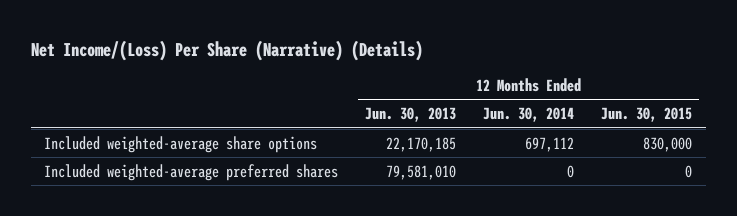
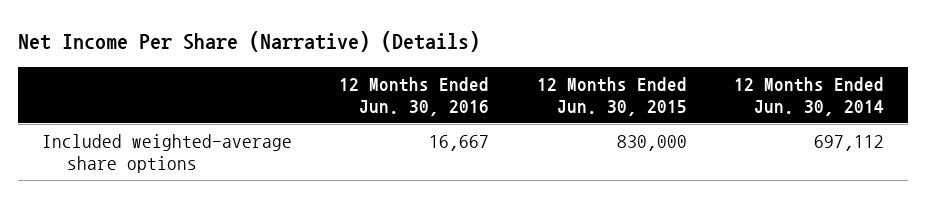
- Net Income/(Loss) Per Share (Narrative) (Details)
+ Net Income Per Share (Narrative) (Details)
- | 12 Months Ended Jun. 30, 2013 | 12 Months Ended Jun. 30, 2014 | 12 Months Ended Jun. 30, 2015
+ | 12 Months Ended Jun. 30, 2016 | 12 Months Ended Jun. 30, 2015 | 12 Months Ended Jun. 30, 2014
- Included weighted-average preferred shares | 79,581,010 | 0 | 0

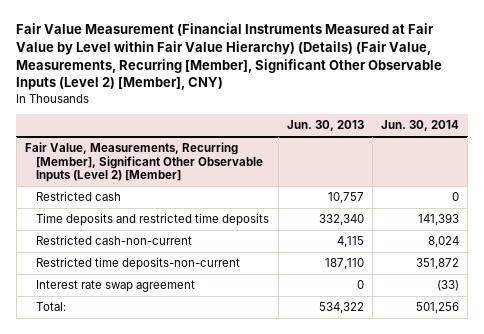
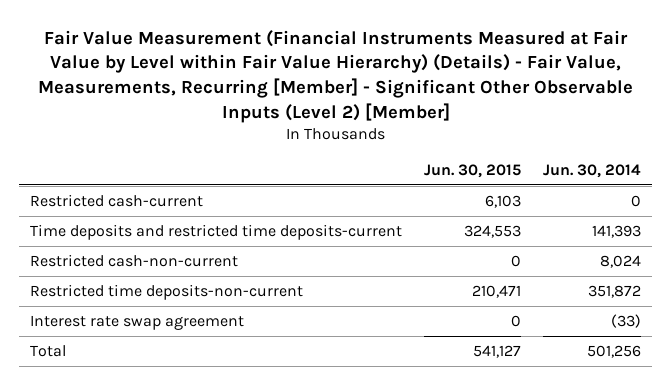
- Fair Value Measurement (Financial Instruments Measured at Fair Value by Level within Fair Value Hierarchy) (Details) (Fair Value, Measurements, Recurring [Member], Significant Other Observable Inputs (Level 2) [Member], CNY)
+ Fair Value Measurement (Financial Instruments Measured at Fair Value by Level within Fair Value Hierarchy) (Details) - Fair Value, Measurements, Recurring [Member] - Significant Other Observable Inputs (Level 2) [Member]
- | Jun. 30, 2013 | Jun. 30, 2014
+ | Jun. 30, 2015 | Jun. 30, 2014
- Fair Value, Measurements, Recurring [Member], Significant Other Observable Inputs (Level 2) [Member]
- Restricted cash | 10,757 | 0
- Time deposits and restricted time deposits | 332,340 | 141,393
+ Restricted cash-current | 6,103 | 0
+ Time deposits and restricted time deposits-current | 324,553 | 141,393
- Total: | 534,322 | 501,256
+ Total | 541,127 | 501,256

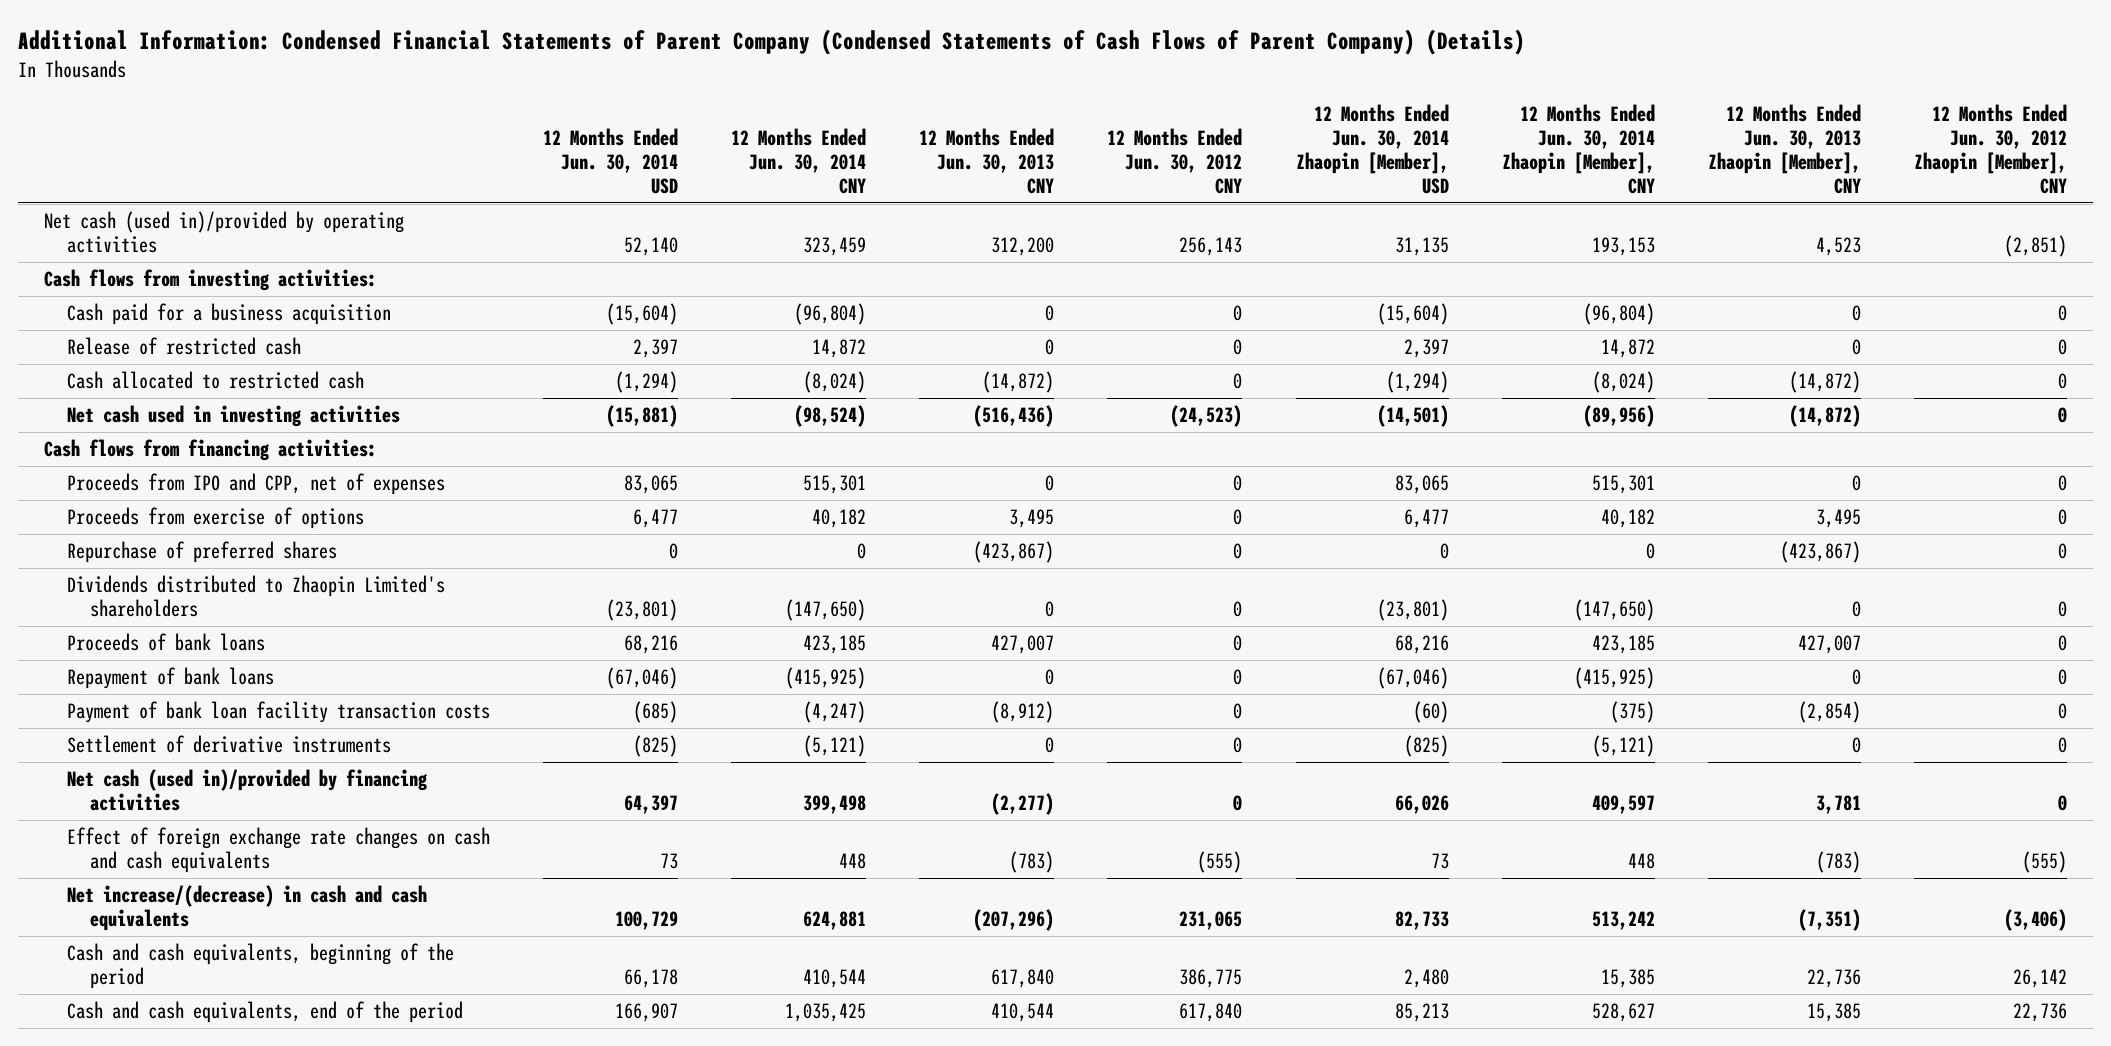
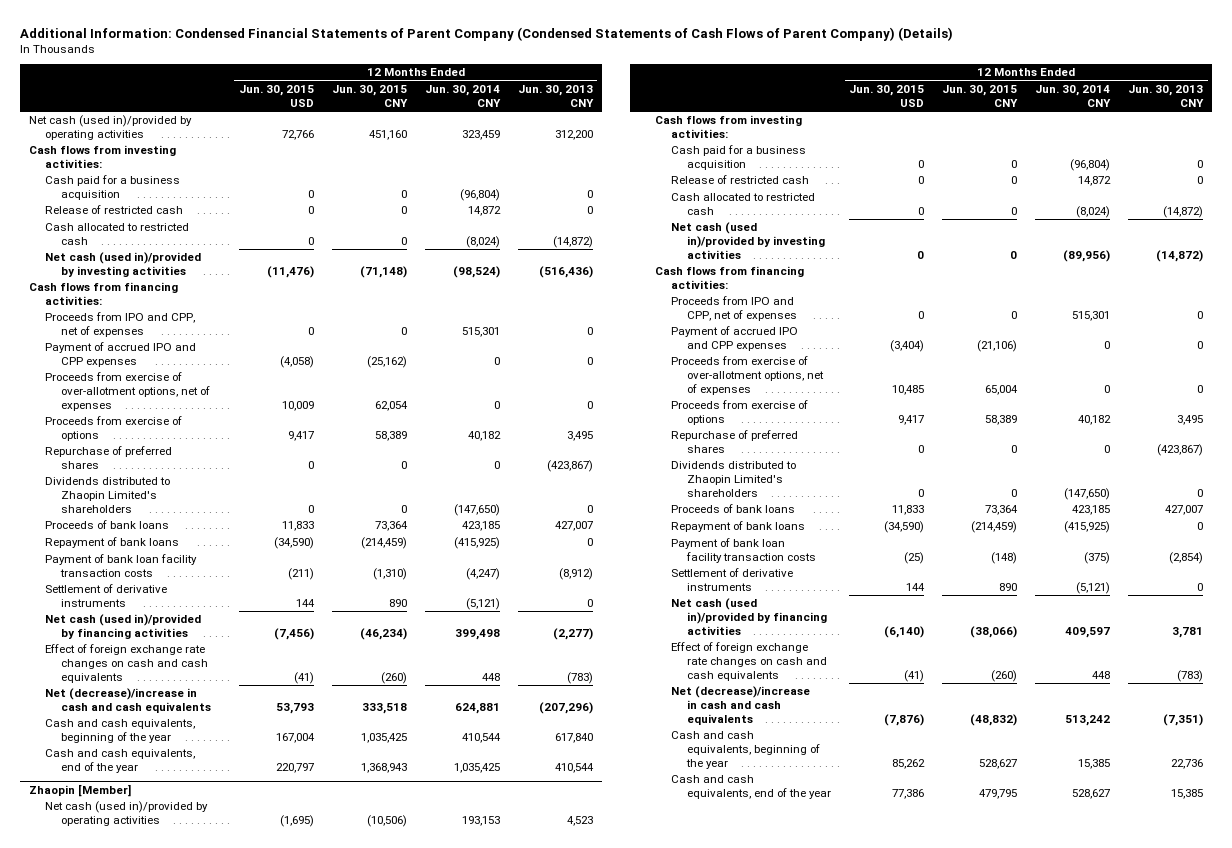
- | 12 Months Ended Jun. 30, 2014 USD | 12 Months Ended Jun. 30, 2014 CNY | 12 Months Ended Jun. 30, 2013 CNY | 12 Months Ended Jun. 30, 2012 CNY | 12 Months Ended Jun. 30, 2014 Zhaopin [Member], USD | 12 Months Ended Jun. 30, 2014 Zhaopin [Member], CNY | 12 Months Ended Jun. 30, 2013 Zhaopin [Member], CNY | 12 Months Ended Jun. 30, 2012 Zhaopin [Member], CNY
+ | 12 Months Ended Jun. 30, 2015 USD | 12 Months Ended Jun. 30, 2015 CNY | 12 Months Ended Jun. 30, 2014 CNY | 12 Months Ended Jun. 30, 2013 CNY
- Net cash used in investing activities | (15,881) | (98,524) | (516,436) | (24,523) | (14,501) | (89,956) | (14,872) | 0
+ Net cash (used in)/provided by investing activities | (11,476) | (71,148) | (98,524) | (516,436)
+ Payment of accrued IPO and CPP expenses | (4,058) | (25,162) | 0 | 0
+ Proceeds from exercise of over-allotment options, net of expenses | 10,009 | 62,054 | 0 | 0
- Net increase/(decrease) in cash and cash equivalents | 100,729 | 624,881 | (207,296) | 231,065 | 82,733 | 513,242 | (7,351) | (3,406)
- Cash and cash equivalents, beginning of the period | 66,178 | 410,544 | 617,840 | 386,775 | 2,480 | 15,385 | 22,736 | 26,142
- Cash and cash equivalents, end of the period | 166,907 | 1,035,425 | 410,544 | 617,840 | 85,213 | 528,627 | 15,385 | 22,736
+ Net (decrease)/increase in cash and cash equivalents | 53,793 | 333,518 | 624,881 | (207,296)
+ Cash and cash equivalents, beginning of the year | 167,004 | 1,035,425 | 410,544 | 617,840
+ Cash and cash equivalents, end of the year | 220,797 | 1,368,943 | 1,035,425 | 410,544
+ Zhaopin [Member]
+ Net cash (used in)/provided by operating activities | (1,695) | (10,506) | 193,153 | 4,523
+ Cash flows from investing activities:
+ Cash paid for a business acquisition | 0 | 0 | (96,804) | 0
+ Release of restricted cash | 0 | 0 | 14,872 | 0
+ Cash allocated to restricted cash | 0 | 0 | (8,024) | (14,872)
+ Net cash (used in)/provided by investing activities | 0 | 0 | (89,956) | (14,872)
+ Cash flows from financing activities:
+ Proceeds from IPO and CPP, net of expenses | 0 | 0 | 515,301 | 0
+ Payment of accrued IPO and CPP expenses | (3,404) | (21,106) | 0 | 0
+ Proceeds from exercise of over-allotment options, net of expenses | 10,485 | 65,004 | 0 | 0
+ Proceeds from exercise of options | 9,417 | 58,389 | 40,182 | 3,495
+ Repurchase of preferred shares | 0 | 0 | 0 | (423,867)
+ Dividends distributed to Zhaopin Limited's shareholders | 0 | 0 | (147,650) | 0
+ Proceeds of bank loans | 11,833 | 73,364 | 423,185 | 427,007
+ Repayment of bank loans | (34,590) | (214,459) | (415,925) | 0
+ Payment of bank loan facility transaction costs | (25) | (148) | (375) | (2,854)
+ Settlement of derivative instruments | 144 | 890 | (5,121) | 0
+ Net cash (used in)/provided by financing activities | (6,140) | (38,066) | 409,597 | 3,781
+ Effect of foreign exchange rate changes on cash and cash equivalents | (41) | (260) | 448 | (783)
+ Net (decrease)/increase in cash and cash equivalents | (7,876) | (48,832) | 513,242 | (7,351)
+ Cash and cash equivalents, beginning of the year | 85,262 | 528,627 | 15,385 | 22,736
+ Cash and cash equivalents, end of the year | 77,386 | 479,795 | 528,627 | 15,385

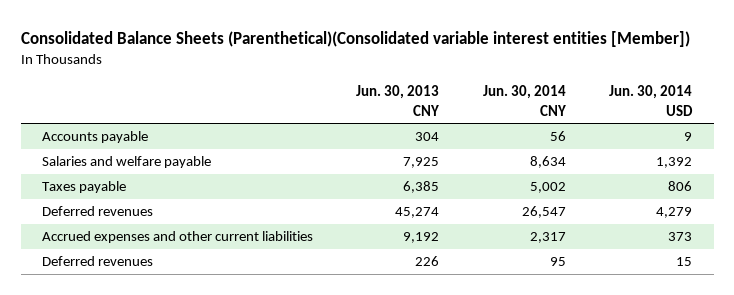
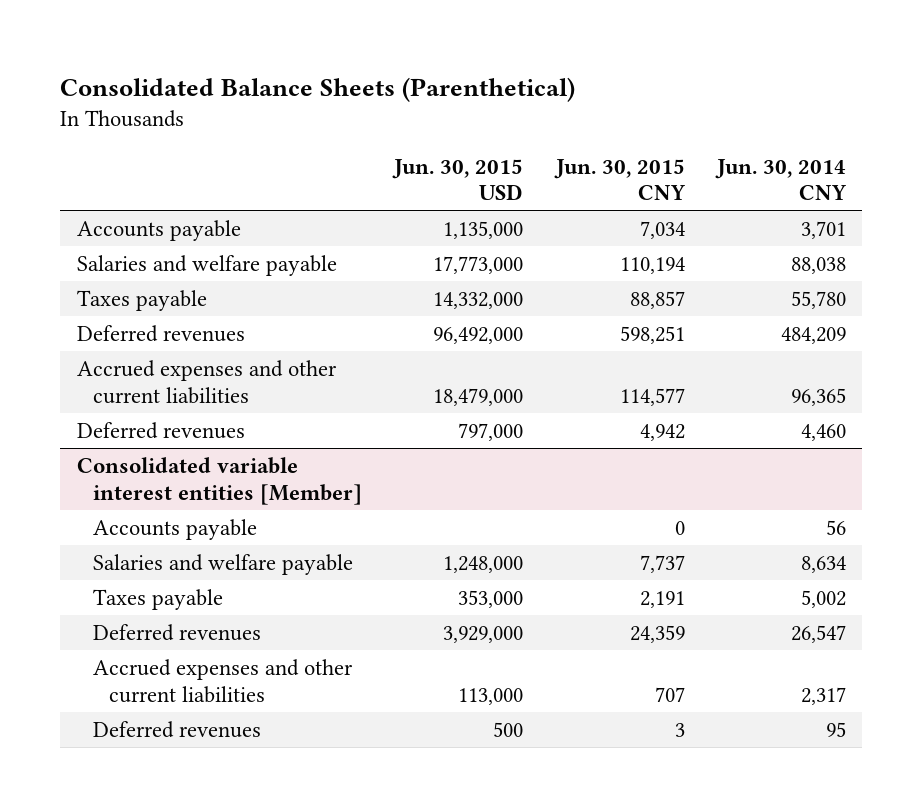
- Consolidated Balance Sheets (Parenthetical)(Consolidated variable interest entities [Member])
+ Consolidated Balance Sheets (Parenthetical)
- | Jun. 30, 2013 CNY | Jun. 30, 2014 CNY | Jun. 30, 2014 USD
+ | Jun. 30, 2015 USD | Jun. 30, 2015 CNY | Jun. 30, 2014 CNY
+ Accounts payable | 1,135,000 | 7,034 | 3,701
+ Salaries and welfare payable | 17,773,000 | 110,194 | 88,038
+ Taxes payable | 14,332,000 | 88,857 | 55,780
+ Deferred revenues | 96,492,000 | 598,251 | 484,209
+ Accrued expenses and other current liabilities | 18,479,000 | 114,577 | 96,365
+ Deferred revenues | 797,000 | 4,942 | 4,460
+ Consolidated variable interest entities [Member]

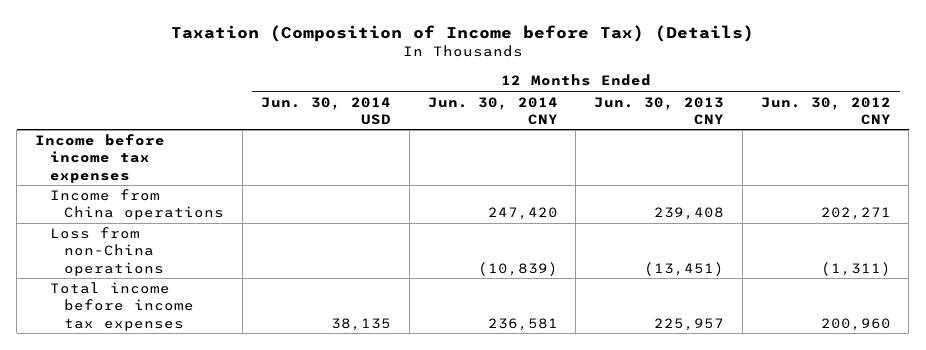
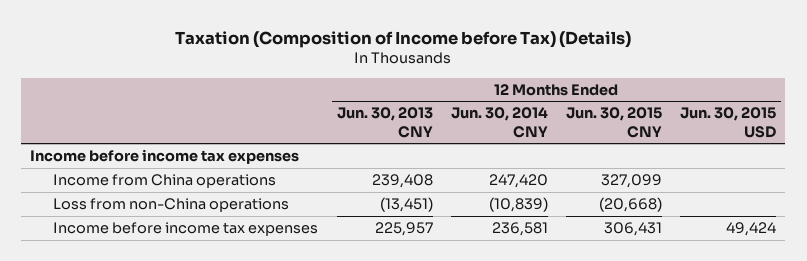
- | 12 Months Ended Jun. 30, 2014 USD | 12 Months Ended Jun. 30, 2014 CNY | 12 Months Ended Jun. 30, 2013 CNY | 12 Months Ended Jun. 30, 2012 CNY
+ | 12 Months Ended Jun. 30, 2013 CNY | 12 Months Ended Jun. 30, 2014 CNY | 12 Months Ended Jun. 30, 2015 CNY | 12 Months Ended Jun. 30, 2015 USD
- Total income before income tax expenses | 38,135 | 236,581 | 225,957 | 200,960
+ Income before income tax expenses | 225,957 | 236,581 | 306,431 | 49,424

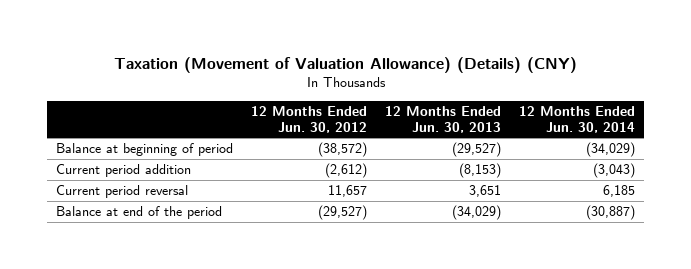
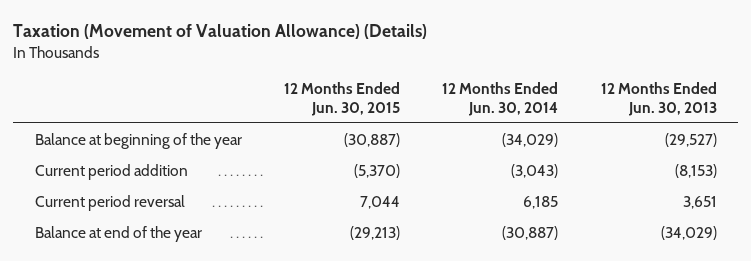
- Taxation (Movement of Valuation Allowance) (Details) (CNY)
+ Taxation (Movement of Valuation Allowance) (Details)
- | 12 Months Ended Jun. 30, 2012 | 12 Months Ended Jun. 30, 2013 | 12 Months Ended Jun. 30, 2014
+ | 12 Months Ended Jun. 30, 2015 | 12 Months Ended Jun. 30, 2014 | 12 Months Ended Jun. 30, 2013
- Balance at beginning of period | (38,572) | (29,527) | (34,029)
+ Balance at beginning of the year | (30,887) | (34,029) | (29,527)
- Balance at end of the period | (29,527) | (34,029) | (30,887)
+ Balance at end of the year | (29,213) | (30,887) | (34,029)

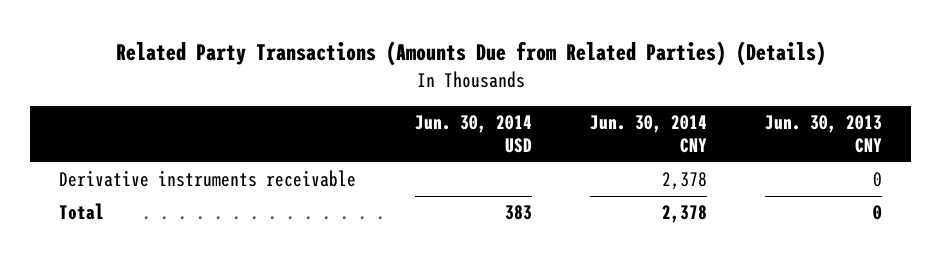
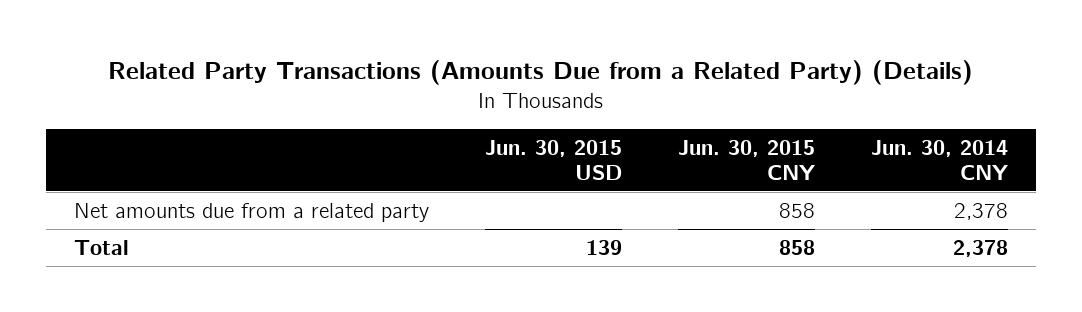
- Related Party Transactions (Amounts Due from Related Parties) (Details)
+ Related Party Transactions (Amounts Due from a Related Party) (Details)
- | Jun. 30, 2014 USD | Jun. 30, 2014 CNY | Jun. 30, 2013 CNY
+ | Jun. 30, 2015 USD | Jun. 30, 2015 CNY | Jun. 30, 2014 CNY
- Derivative instruments receivable | | 2,378 | 0
+ Net amounts due from a related party | | 858 | 2,378

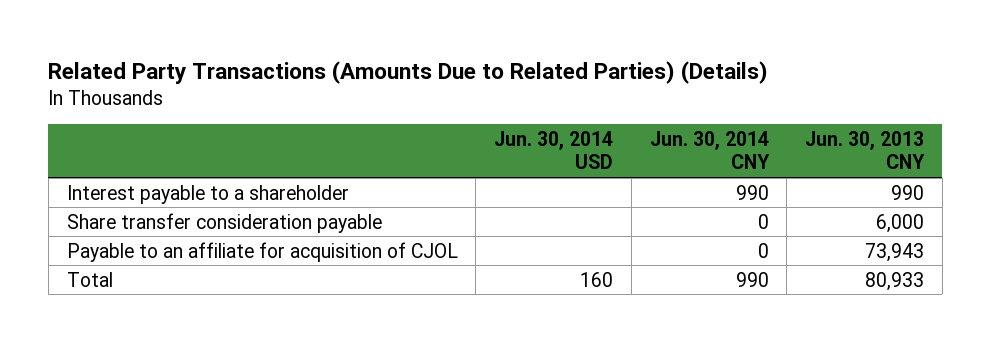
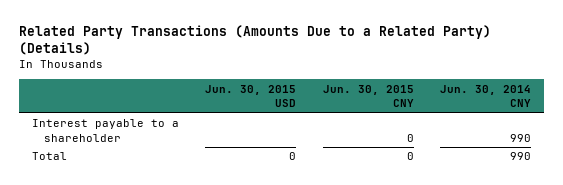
- Related Party Transactions (Amounts Due to Related Parties) (Details)
+ Related Party Transactions (Amounts Due to a Related Party) (Details)
- | Jun. 30, 2014 USD | Jun. 30, 2014 CNY | Jun. 30, 2013 CNY
+ | Jun. 30, 2015 USD | Jun. 30, 2015 CNY | Jun. 30, 2014 CNY
- Share transfer consideration payable | | 0 | 6,000
- Payable to an affiliate for acquisition of CJOL | | 0 | 73,943

